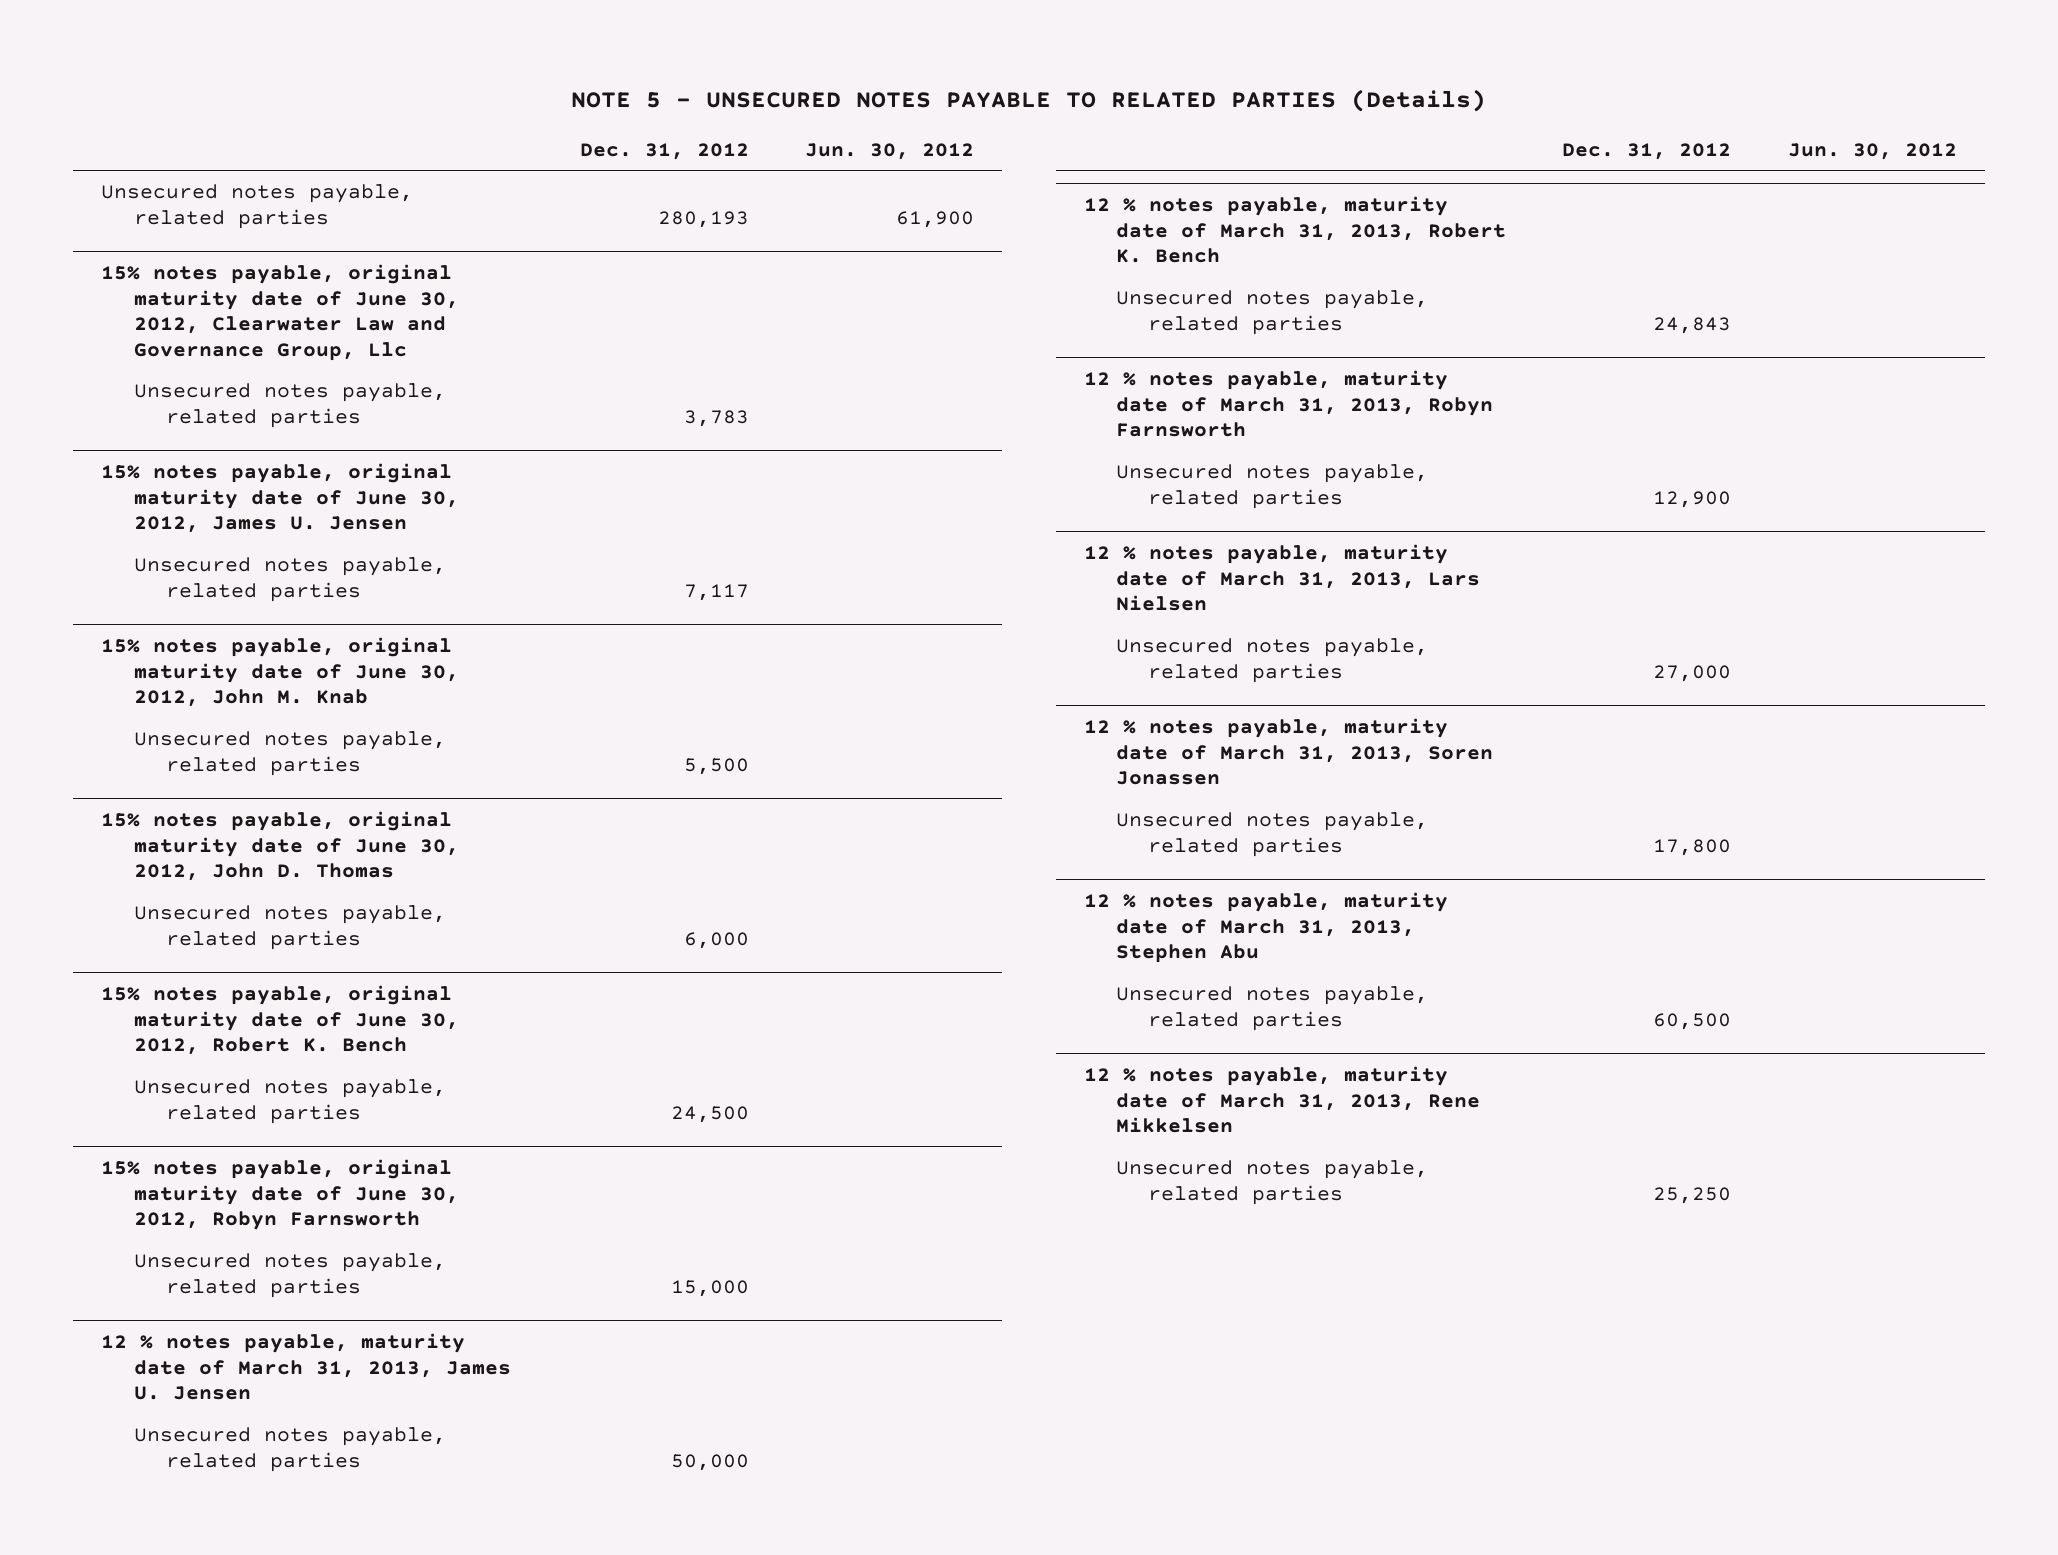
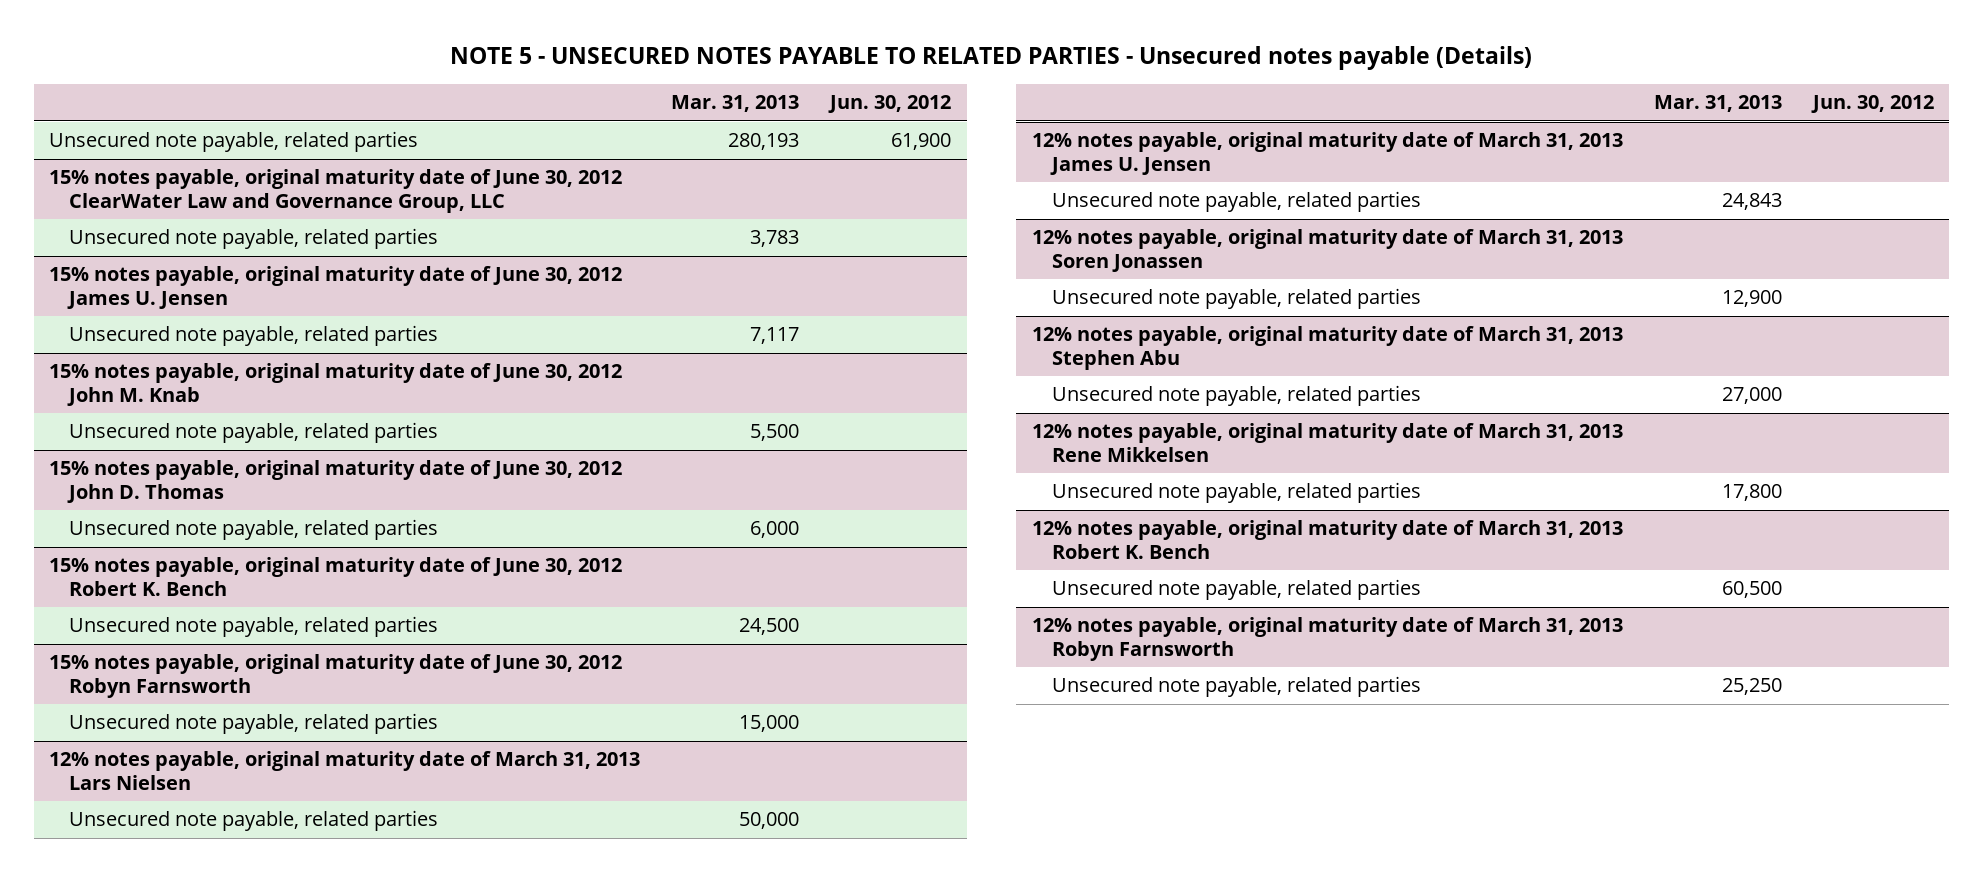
- NOTE 5 - UNSECURED NOTES PAYABLE TO RELATED PARTIES (Details)
+ NOTE 5 - UNSECURED NOTES PAYABLE TO RELATED PARTIES - Unsecured notes payable (Details)
- | Dec. 31, 2012 | Jun. 30, 2012
+ | Mar. 31, 2013 | Jun. 30, 2012
- Unsecured notes payable, related parties | 280,193 | 61,900
- 15% notes payable, original maturity date of June 30, 2012, Clearwater Law and Governance Group, Llc
- Unsecured notes payable, related parties | 3,783 |
- 15% notes payable, original maturity date of June 30, 2012, James U. Jensen
- Unsecured notes payable, related parties | 7,117 |
- 15% notes payable, original maturity date of June 30, 2012, John M. Knab
- Unsecured notes payable, related parties | 5,500 |
- 15% notes payable, original maturity date of June 30, 2012, John D. Thomas
- Unsecured notes payable, related parties | 6,000 |
- 15% notes payable, original maturity date of June 30, 2012, Robert K. Bench
- Unsecured notes payable, related parties | 24,500 |
- 15% notes payable, original maturity date of June 30, 2012, Robyn Farnsworth
- Unsecured notes payable, related parties | 15,000 |
- 12 % notes payable, maturity date of March 31, 2013, James U. Jensen
- Unsecured notes payable, related parties | 50,000 |
- 12 % notes payable, maturity date of March 31, 2013, Robert K. Bench
- Unsecured notes payable, related parties | 24,843 |
- 12 % notes payable, maturity date of March 31, 2013, Robyn Farnsworth
- Unsecured notes payable, related parties | 12,900 |
- 12 % notes payable, maturity date of March 31, 2013, Lars Nielsen
- Unsecured notes payable, related parties | 27,000 |
- 12 % notes payable, maturity date of March 31, 2013, Soren Jonassen
- Unsecured notes payable, related parties | 17,800 |
- 12 % notes payable, maturity date of March 31, 2013, Stephen Abu
- Unsecured notes payable, related parties | 60,500 |
- 12 % notes payable, maturity date of March 31, 2013, Rene Mikkelsen
- Unsecured notes payable, related parties | 25,250 |
+ Unsecured note payable, related parties | 280,193 | 61,900
+ 15% notes payable, original maturity date of June 30, 2012 ClearWater Law and Governance Group, LLC
+ Unsecured note payable, related parties | 3,783 |
+ 15% notes payable, original maturity date of June 30, 2012 James U. Jensen
+ Unsecured note payable, related parties | 7,117 |
+ 15% notes payable, original maturity date of June 30, 2012 John M. Knab
+ Unsecured note payable, related parties | 5,500 |
+ 15% notes payable, original maturity date of June 30, 2012 John D. Thomas
+ Unsecured note payable, related parties | 6,000 |
+ 15% notes payable, original maturity date of June 30, 2012 Robert K. Bench
+ Unsecured note payable, related parties | 24,500 |
+ 15% notes payable, original maturity date of June 30, 2012 Robyn Farnsworth
+ Unsecured note payable, related parties | 15,000 |
+ 12% notes payable, original maturity date of March 31, 2013 Lars Nielsen
+ Unsecured note payable, related parties | 50,000 |
+ 12% notes payable, original maturity date of March 31, 2013 James U. Jensen
+ Unsecured note payable, related parties | 24,843 |
+ 12% notes payable, original maturity date of March 31, 2013 Soren Jonassen
+ Unsecured note payable, related parties | 12,900 |
+ 12% notes payable, original maturity date of March 31, 2013 Stephen Abu
+ Unsecured note payable, related parties | 27,000 |
+ 12% notes payable, original maturity date of March 31, 2013 Rene Mikkelsen
+ Unsecured note payable, related parties | 17,800 |
+ 12% notes payable, original maturity date of March 31, 2013 Robert K. Bench
+ Unsecured note payable, related parties | 60,500 |
+ 12% notes payable, original maturity date of March 31, 2013 Robyn Farnsworth
+ Unsecured note payable, related parties | 25,250 |

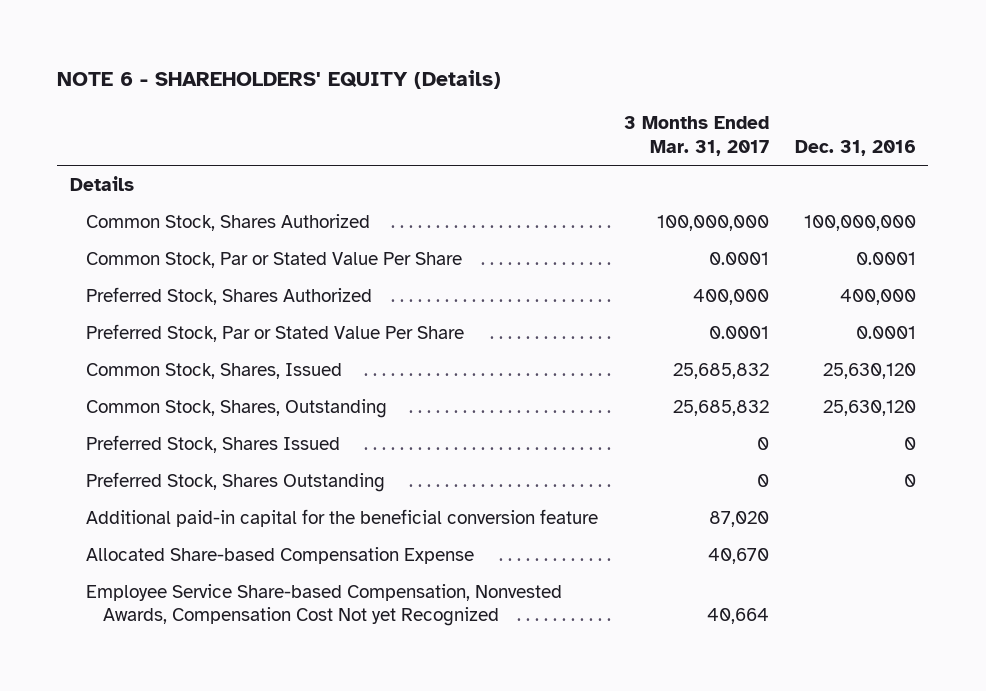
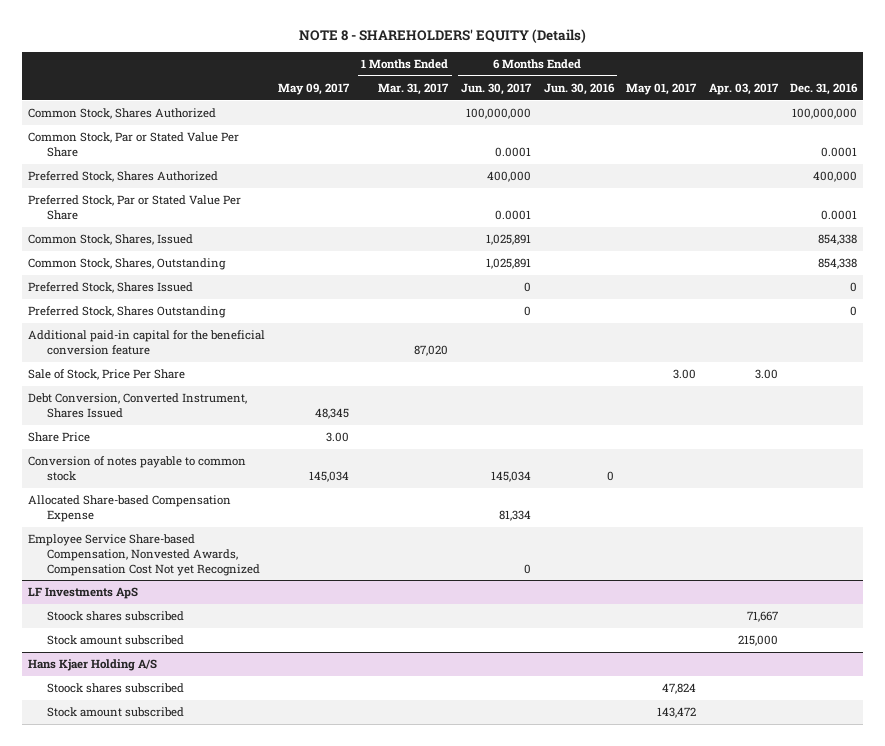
- NOTE 6 - SHAREHOLDERS' EQUITY (Details)
+ NOTE 8 - SHAREHOLDERS' EQUITY (Details)
- | 3 Months Ended Mar. 31, 2017 | Dec. 31, 2016
+ | May 09, 2017 | 1 Months Ended Mar. 31, 2017 | 6 Months Ended Jun. 30, 2017 | 6 Months Ended Jun. 30, 2016 | May 01, 2017 | Apr. 03, 2017 | Dec. 31, 2016
- Details
- Common Stock, Shares, Issued | 25,685,832 | 25,630,120
- Common Stock, Shares, Outstanding | 25,685,832 | 25,630,120
+ Common Stock, Shares, Issued | | | 1,025,891 | | | | 854,338
+ Common Stock, Shares, Outstanding | | | 1,025,891 | | | | 854,338
+ Sale of Stock, Price Per Share | | | | | 3.00 | 3.00 |
+ Debt Conversion, Converted Instrument, Shares Issued | 48,345 | | | | | |
+ Share Price | 3.00 | | | | | |
+ Conversion of notes payable to common stock | 145,034 | | 145,034 | 0 | | |
+ LF Investments ApS
+ Stoock shares subscribed | | | | | | 71,667 |
+ Stock amount subscribed | | | | | | 215,000 |
+ Hans Kjaer Holding A/S
+ Stoock shares subscribed | | | | | 47,824 | |
+ Stock amount subscribed | | | | | 143,472 | |

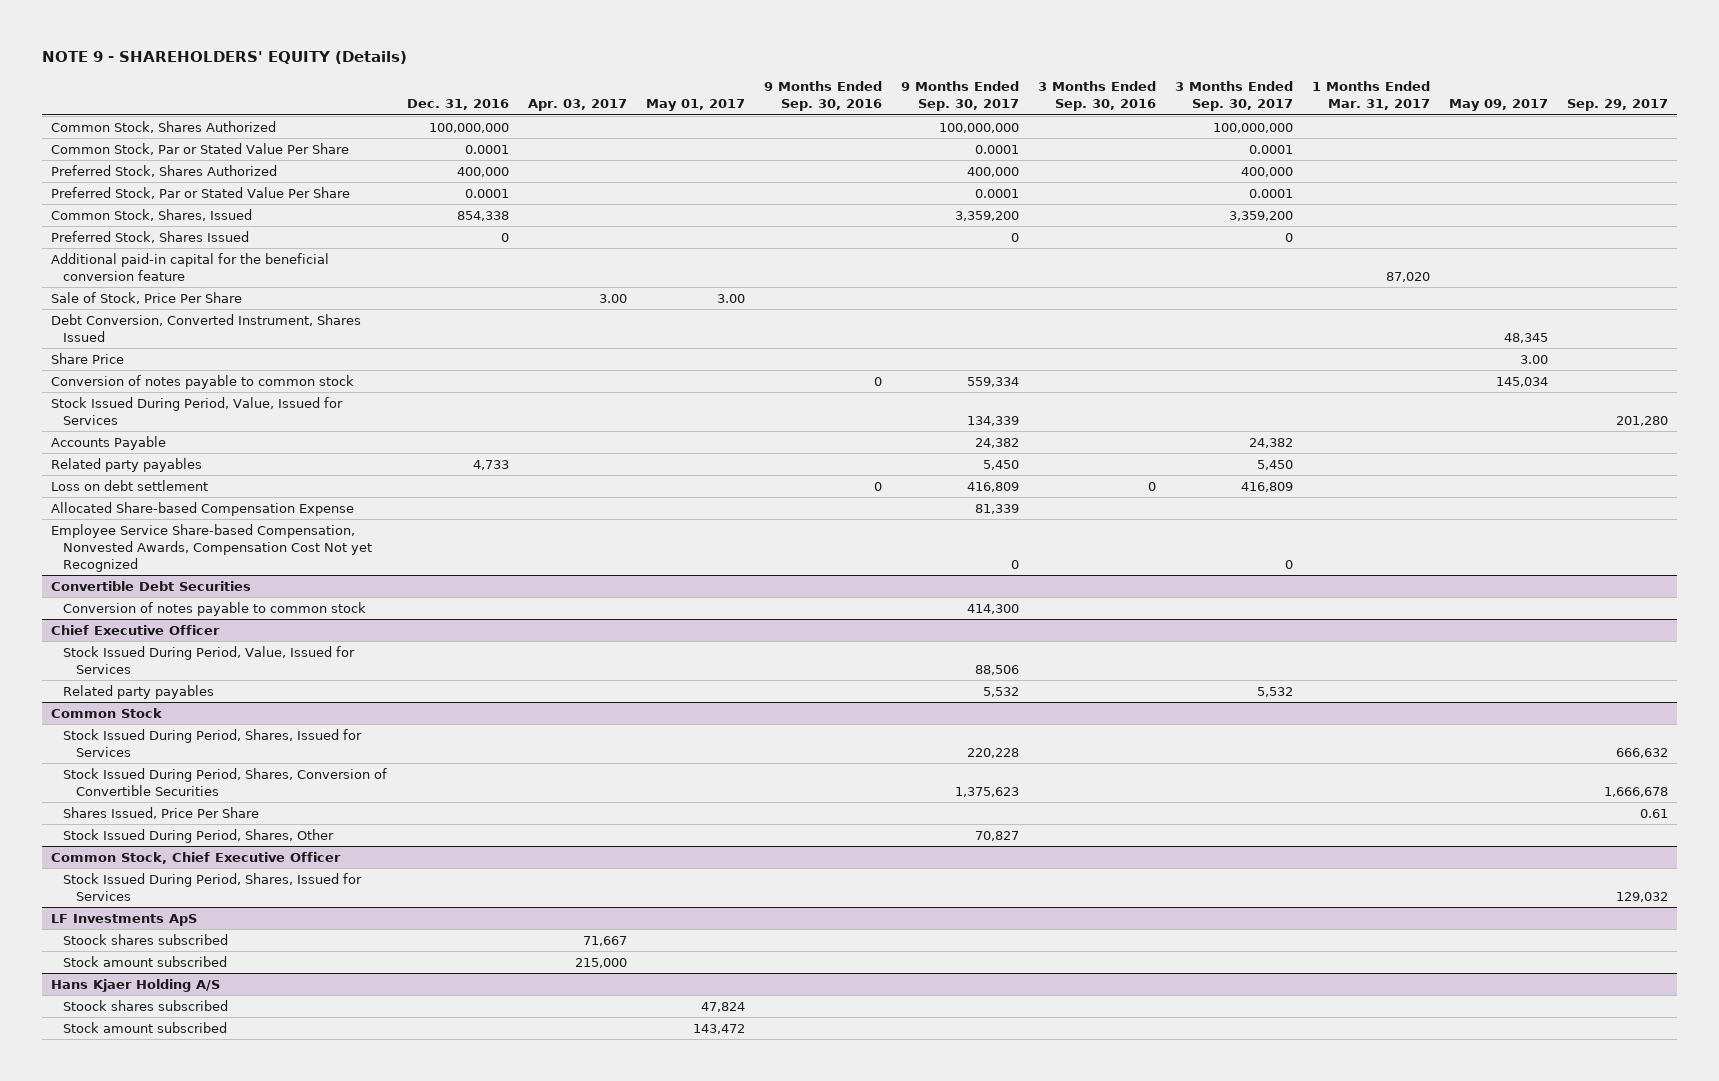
- NOTE 8 - SHAREHOLDERS' EQUITY (Details)
+ NOTE 9 - SHAREHOLDERS' EQUITY (Details)
- | May 09, 2017 | 1 Months Ended Mar. 31, 2017 | 6 Months Ended Jun. 30, 2017 | 6 Months Ended Jun. 30, 2016 | May 01, 2017 | Apr. 03, 2017 | Dec. 31, 2016
+ | Dec. 31, 2016 | Apr. 03, 2017 | May 01, 2017 | 9 Months Ended Sep. 30, 2016 | 9 Months Ended Sep. 30, 2017 | 3 Months Ended Sep. 30, 2016 | 3 Months Ended Sep. 30, 2017 | 1 Months Ended Mar. 31, 2017 | May 09, 2017 | Sep. 29, 2017
- Common Stock, Shares, Outstanding | | | 1,025,891 | | | | 854,338
- Preferred Stock, Shares Outstanding | | | 0 | | | | 0
+ Stock Issued During Period, Value, Issued for Services | | | | | 134,339 | | | | | 201,280
+ Accounts Payable | | | | | 24,382 | | 24,382 | | |
+ Related party payables | 4,733 | | | | 5,450 | | 5,450 | | |
+ Loss on debt settlement | | | | 0 | 416,809 | 0 | 416,809 | | |
+ Convertible Debt Securities
+ Conversion of notes payable to common stock | | | | | 414,300 | | | | |
+ Chief Executive Officer
+ Stock Issued During Period, Value, Issued for Services | | | | | 88,506 | | | | |
+ Related party payables | | | | | 5,532 | | 5,532 | | |
+ Common Stock
+ Stock Issued During Period, Shares, Issued for Services | | | | | 220,228 | | | | | 666,632
+ Stock Issued During Period, Shares, Conversion of Convertible Securities | | | | | 1,375,623 | | | | | 1,666,678
+ Shares Issued, Price Per Share | | | | | | | | | | 0.61
+ Stock Issued During Period, Shares, Other | | | | | 70,827 | | | | |
+ Common Stock, Chief Executive Officer
+ Stock Issued During Period, Shares, Issued for Services | | | | | | | | | | 129,032

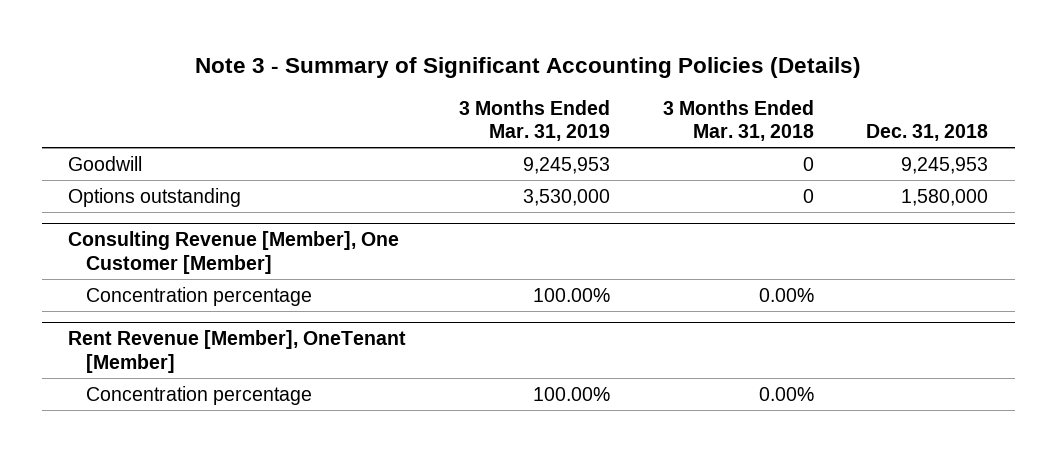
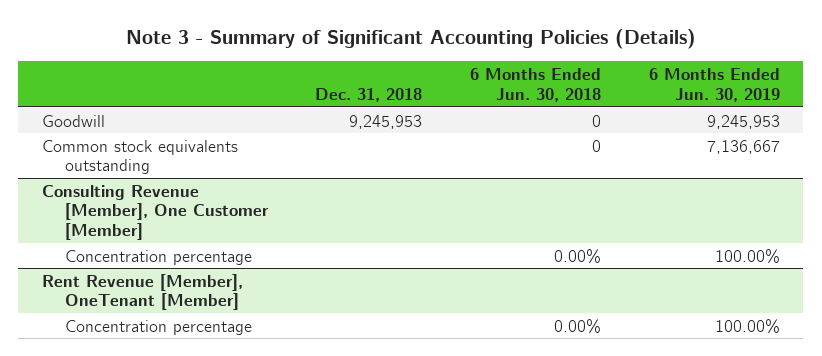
- | 3 Months Ended Mar. 31, 2019 | 3 Months Ended Mar. 31, 2018 | Dec. 31, 2018
+ | Dec. 31, 2018 | 6 Months Ended Jun. 30, 2018 | 6 Months Ended Jun. 30, 2019
- Options outstanding | 3,530,000 | 0 | 1,580,000
+ Common stock equivalents outstanding | | 0 | 7,136,667

